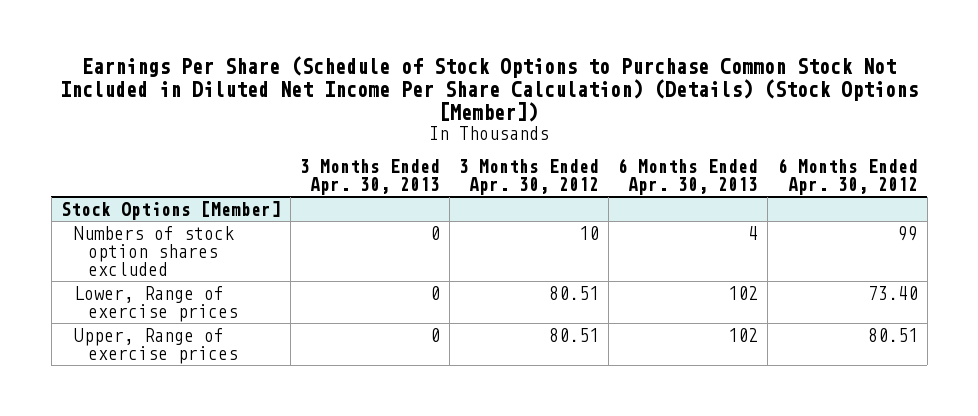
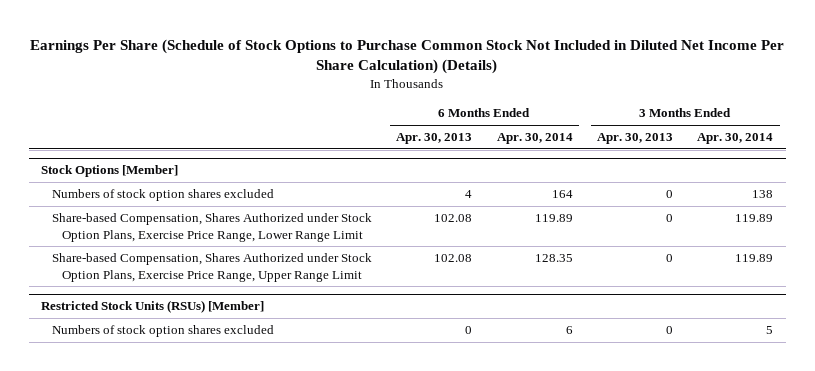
- Earnings Per Share (Schedule of Stock Options to Purchase Common Stock Not Included in Diluted Net Income Per Share Calculation) (Details) (Stock Options [Member])
+ Earnings Per Share (Schedule of Stock Options to Purchase Common Stock Not Included in Diluted Net Income Per Share Calculation) (Details)
- | 3 Months Ended Apr. 30, 2013 | 3 Months Ended Apr. 30, 2012 | 6 Months Ended Apr. 30, 2013 | 6 Months Ended Apr. 30, 2012
+ | 6 Months Ended Apr. 30, 2013 | 6 Months Ended Apr. 30, 2014 | 3 Months Ended Apr. 30, 2013 | 3 Months Ended Apr. 30, 2014
@ Stock Options [Member]
- Lower, Range of exercise prices | 0 | 80.51 | 102 | 73.40
- Upper, Range of exercise prices | 0 | 80.51 | 102 | 80.51
+ Share-based Compensation, Shares Authorized under Stock Option Plans, Exercise Price Range, Lower Range Limit | 102.08 | 119.89 | 0 | 119.89
+ Share-based Compensation, Shares Authorized under Stock Option Plans, Exercise Price Range, Upper Range Limit | 102.08 | 128.35 | 0 | 119.89
+ Restricted Stock Units (RSUs) [Member]
+ Numbers of stock option shares excluded | 0 | 6 | 0 | 5

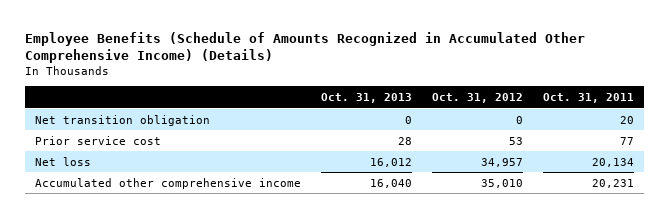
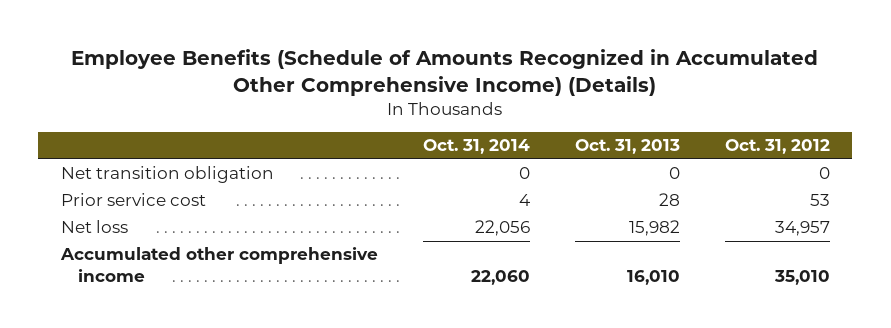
- | Oct. 31, 2013 | Oct. 31, 2012 | Oct. 31, 2011
+ | Oct. 31, 2014 | Oct. 31, 2013 | Oct. 31, 2012
- Net loss | 16,012 | 34,957 | 20,134
- Accumulated other comprehensive income | 16,040 | 35,010 | 20,231
+ Net loss | 22,056 | 15,982 | 34,957
+ Accumulated other comprehensive income | 22,060 | 16,010 | 35,010

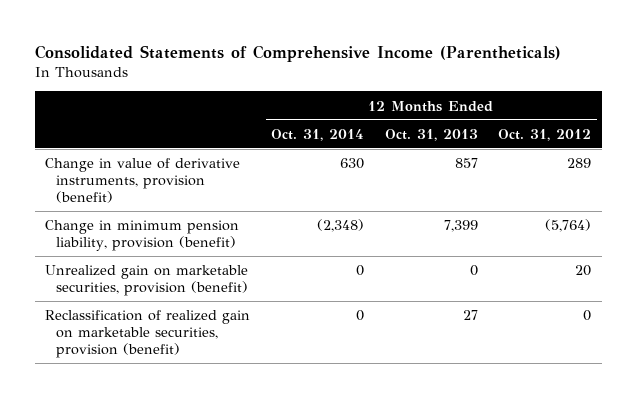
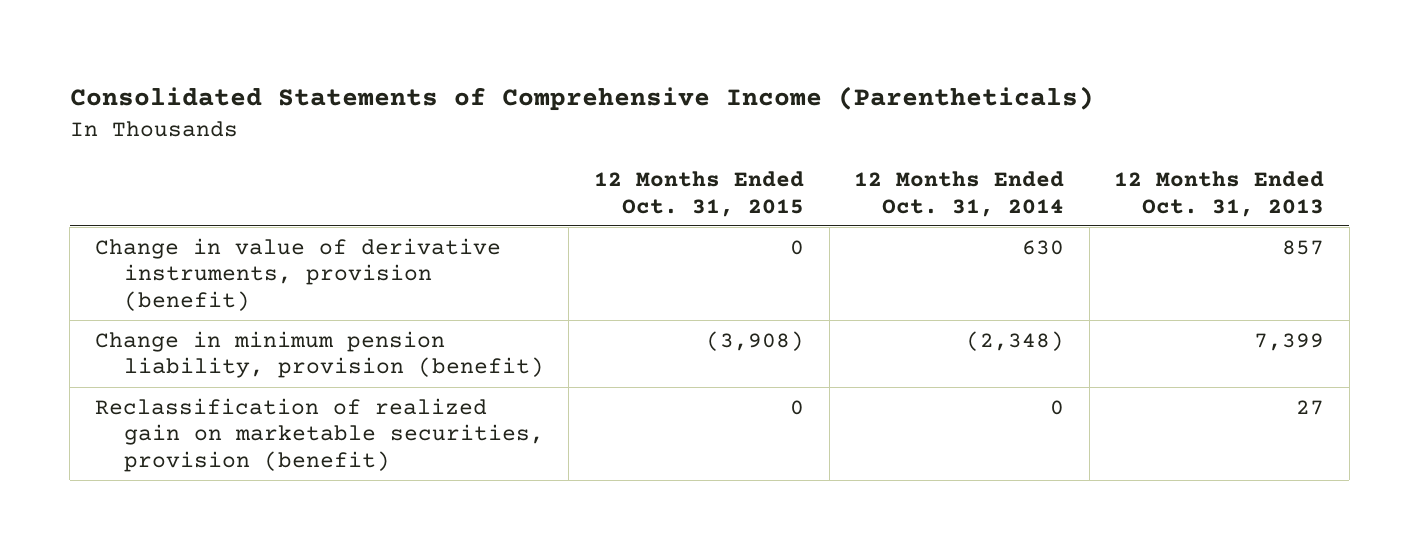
- | 12 Months Ended Oct. 31, 2014 | 12 Months Ended Oct. 31, 2013 | 12 Months Ended Oct. 31, 2012
+ | 12 Months Ended Oct. 31, 2015 | 12 Months Ended Oct. 31, 2014 | 12 Months Ended Oct. 31, 2013
- Unrealized gain on marketable securities, provision (benefit) | 0 | 0 | 20

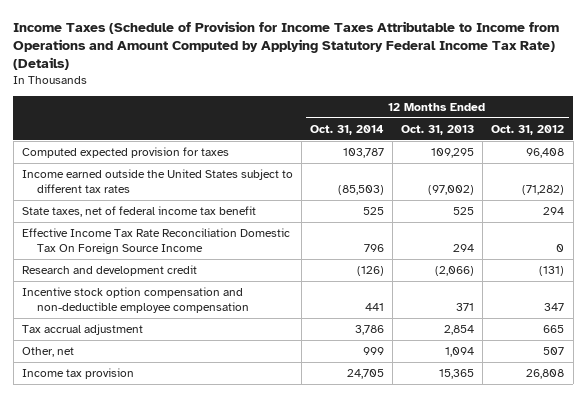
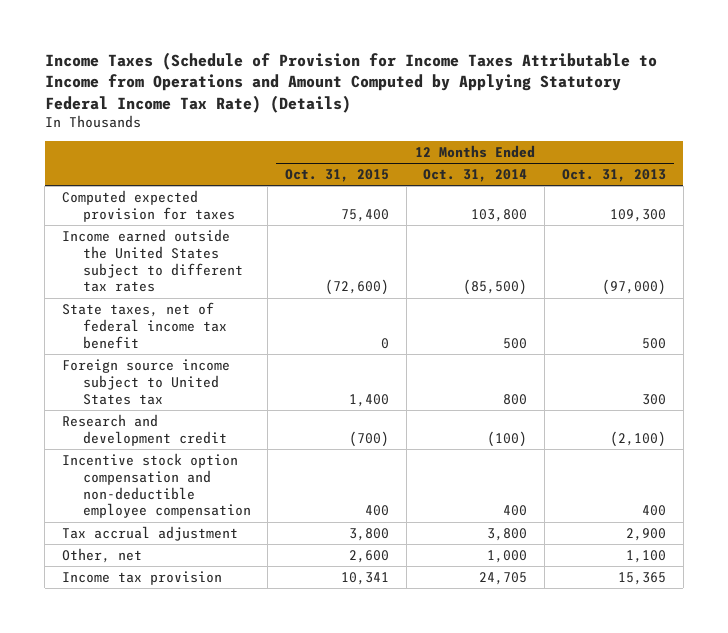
- | 12 Months Ended Oct. 31, 2014 | 12 Months Ended Oct. 31, 2013 | 12 Months Ended Oct. 31, 2012
+ | 12 Months Ended Oct. 31, 2015 | 12 Months Ended Oct. 31, 2014 | 12 Months Ended Oct. 31, 2013
- Computed expected provision for taxes | 103,787 | 109,295 | 96,408
- Income earned outside the United States subject to different tax rates | (85,503) | (97,002) | (71,282)
- State taxes, net of federal income tax benefit | 525 | 525 | 294
- Effective Income Tax Rate Reconciliation Domestic Tax On Foreign Source Income | 796 | 294 | 0
- Research and development credit | (126) | (2,066) | (131)
- Incentive stock option compensation and non-deductible employee compensation | 441 | 371 | 347
- Tax accrual adjustment | 3,786 | 2,854 | 665
- Other, net | 999 | 1,094 | 507
+ Computed expected provision for taxes | 75,400 | 103,800 | 109,300
+ Income earned outside the United States subject to different tax rates | (72,600) | (85,500) | (97,000)
+ State taxes, net of federal income tax benefit | 0 | 500 | 500
+ Foreign source income subject to United States tax | 1,400 | 800 | 300
+ Research and development credit | (700) | (100) | (2,100)
+ Incentive stock option compensation and non-deductible employee compensation | 400 | 400 | 400
+ Tax accrual adjustment | 3,800 | 3,800 | 2,900
+ Other, net | 2,600 | 1,000 | 1,100

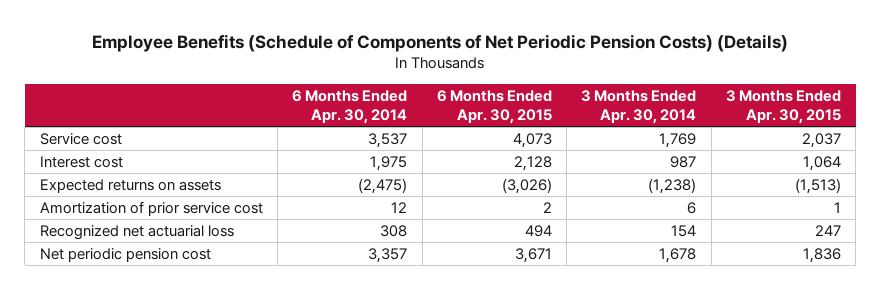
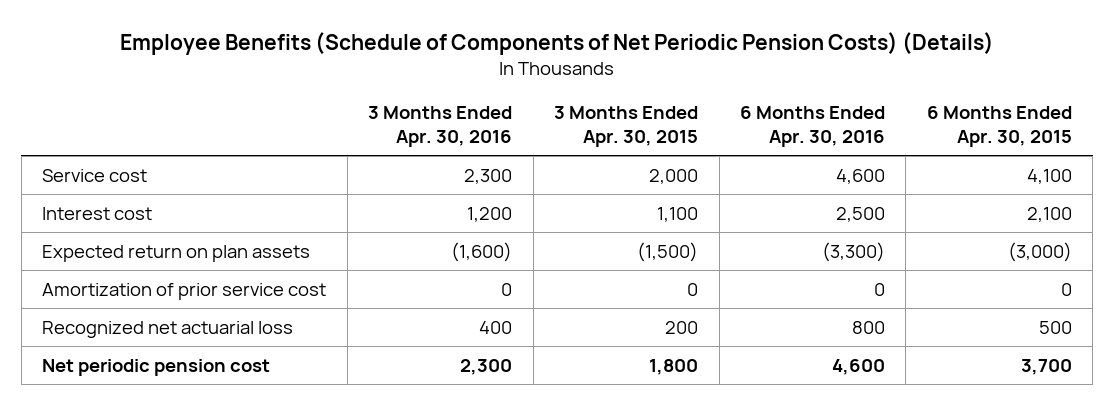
- | 6 Months Ended Apr. 30, 2014 | 6 Months Ended Apr. 30, 2015 | 3 Months Ended Apr. 30, 2014 | 3 Months Ended Apr. 30, 2015
+ | 3 Months Ended Apr. 30, 2016 | 3 Months Ended Apr. 30, 2015 | 6 Months Ended Apr. 30, 2016 | 6 Months Ended Apr. 30, 2015
- Service cost | 3,537 | 4,073 | 1,769 | 2,037
- Interest cost | 1,975 | 2,128 | 987 | 1,064
- Expected returns on assets | (2,475) | (3,026) | (1,238) | (1,513)
- Amortization of prior service cost | 12 | 2 | 6 | 1
- Recognized net actuarial loss | 308 | 494 | 154 | 247
- Net periodic pension cost | 3,357 | 3,671 | 1,678 | 1,836
+ Service cost | 2,300 | 2,000 | 4,600 | 4,100
+ Interest cost | 1,200 | 1,100 | 2,500 | 2,100
+ Expected return on plan assets | (1,600) | (1,500) | (3,300) | (3,000)
+ Amortization of prior service cost | 0 | 0 | 0 | 0
+ Recognized net actuarial loss | 400 | 200 | 800 | 500
+ Net periodic pension cost | 2,300 | 1,800 | 4,600 | 3,700

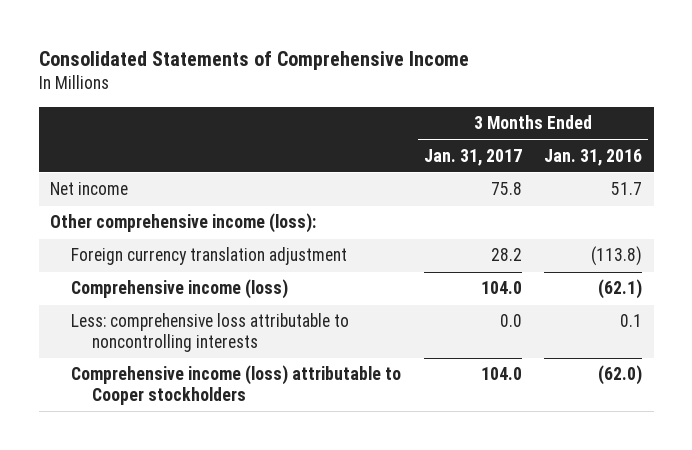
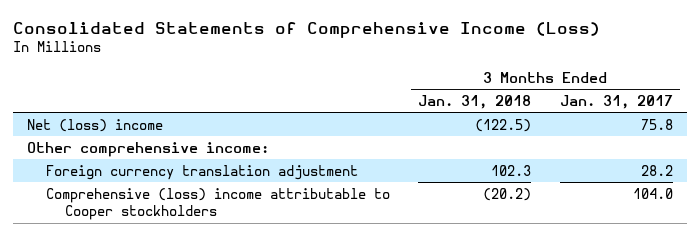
- Consolidated Statements of Comprehensive Income
+ Consolidated Statements of Comprehensive Income (Loss)
- | 3 Months Ended Jan. 31, 2017 | 3 Months Ended Jan. 31, 2016
+ | 3 Months Ended Jan. 31, 2018 | 3 Months Ended Jan. 31, 2017
- Net income | 75.8 | 51.7
- Other comprehensive income (loss):
+ Net (loss) income | (122.5) | 75.8
+ Other comprehensive income:
- Comprehensive income (loss) | 104.0 | (62.1)
- Less: comprehensive loss attributable to noncontrolling interests | 0.0 | 0.1
- Comprehensive income (loss) attributable to Cooper stockholders | 104.0 | (62.0)
+ Comprehensive (loss) income attributable to Cooper stockholders | (20.2) | 104.0

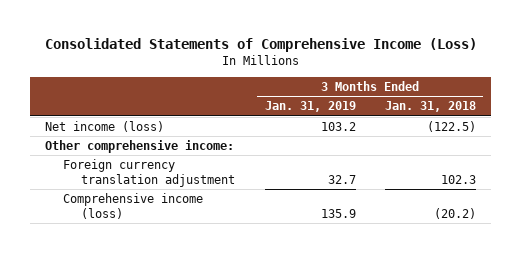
- | 3 Months Ended Jan. 31, 2018 | 3 Months Ended Jan. 31, 2017
+ | 3 Months Ended Jan. 31, 2019 | 3 Months Ended Jan. 31, 2018
- Net (loss) income | (122.5) | 75.8
+ Net income (loss) | 103.2 | (122.5)
- Comprehensive (loss) income attributable to Cooper stockholders | (20.2) | 104.0
+ Comprehensive income (loss) | 135.9 | (20.2)

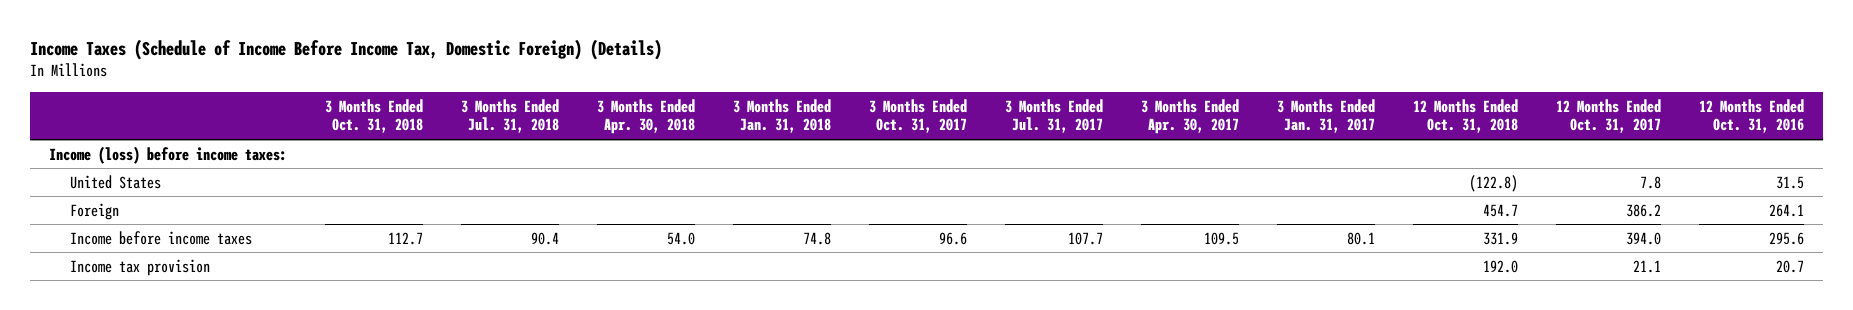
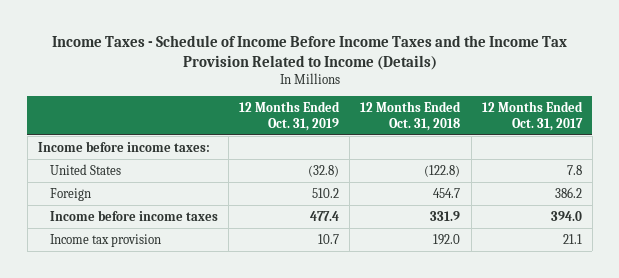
- Income Taxes (Schedule of Income Before Income Tax, Domestic Foreign) (Details)
+ Income Taxes - Schedule of Income Before Income Taxes and the Income Tax Provision Related to Income (Details)
- | 3 Months Ended Oct. 31, 2018 | 3 Months Ended Jul. 31, 2018 | 3 Months Ended Apr. 30, 2018 | 3 Months Ended Jan. 31, 2018 | 3 Months Ended Oct. 31, 2017 | 3 Months Ended Jul. 31, 2017 | 3 Months Ended Apr. 30, 2017 | 3 Months Ended Jan. 31, 2017 | 12 Months Ended Oct. 31, 2018 | 12 Months Ended Oct. 31, 2017 | 12 Months Ended Oct. 31, 2016
+ | 12 Months Ended Oct. 31, 2019 | 12 Months Ended Oct. 31, 2018 | 12 Months Ended Oct. 31, 2017
- Income (loss) before income taxes:
+ Income before income taxes:

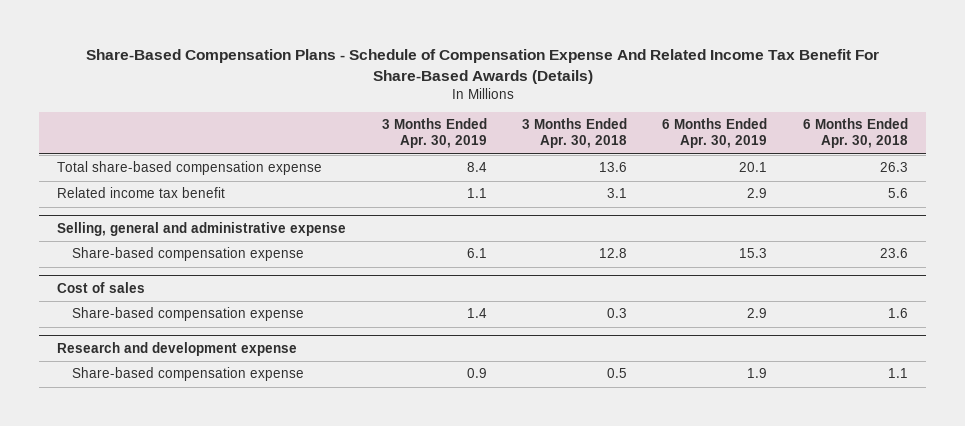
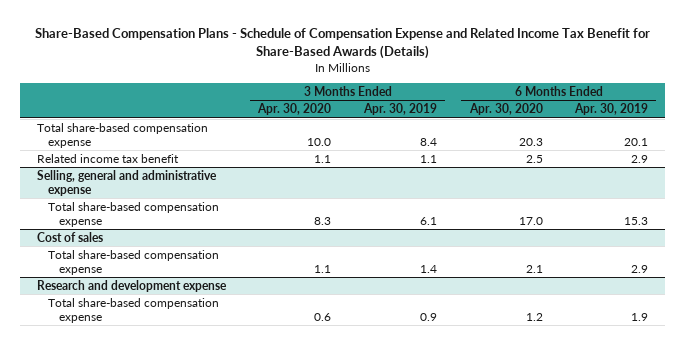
- Share-Based Compensation Plans - Schedule of Compensation Expense And Related Income Tax Benefit For Share-Based Awards (Details)
+ Share-Based Compensation Plans - Schedule of Compensation Expense and Related Income Tax Benefit for Share-Based Awards (Details)
- | 3 Months Ended Apr. 30, 2019 | 3 Months Ended Apr. 30, 2018 | 6 Months Ended Apr. 30, 2019 | 6 Months Ended Apr. 30, 2018
+ | 3 Months Ended Apr. 30, 2020 | 3 Months Ended Apr. 30, 2019 | 6 Months Ended Apr. 30, 2020 | 6 Months Ended Apr. 30, 2019
@ Selling, general and administrative expense
- Share-based compensation expense | 6.1 | 12.8 | 15.3 | 23.6
+ Total share-based compensation expense | 8.3 | 6.1 | 17.0 | 15.3
@ Cost of sales
- Share-based compensation expense | 1.4 | 0.3 | 2.9 | 1.6
+ Total share-based compensation expense | 1.1 | 1.4 | 2.1 | 2.9
@ Research and development expense
- Share-based compensation expense | 0.9 | 0.5 | 1.9 | 1.1
+ Total share-based compensation expense | 0.6 | 0.9 | 1.2 | 1.9

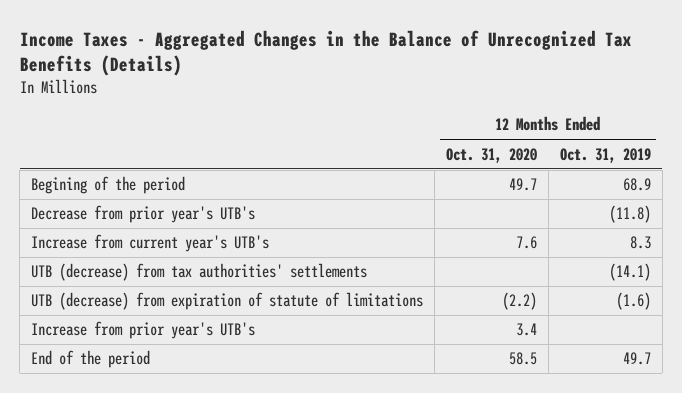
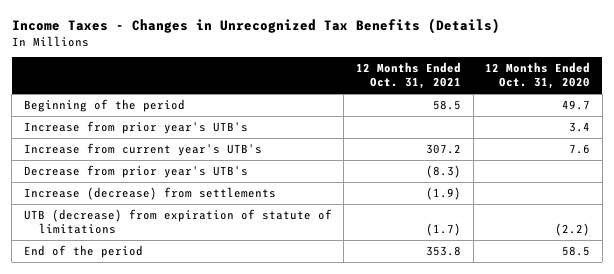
- Income Taxes - Aggregated Changes in the Balance of Unrecognized Tax Benefits (Details)
+ Income Taxes - Changes in Unrecognized Tax Benefits (Details)
- | 12 Months Ended Oct. 31, 2020 | 12 Months Ended Oct. 31, 2019
+ | 12 Months Ended Oct. 31, 2021 | 12 Months Ended Oct. 31, 2020
- Begining of the period | 49.7 | 68.9
+ Beginning of the period | 58.5 | 49.7
moved up: Increase from prior year's UTB's | | 3.4
- UTB (decrease) from tax authorities' settlements | | (14.1)
moved down: Decrease from prior year's UTB's | (8.3) |
+ Increase (decrease) from settlements | (1.9) |

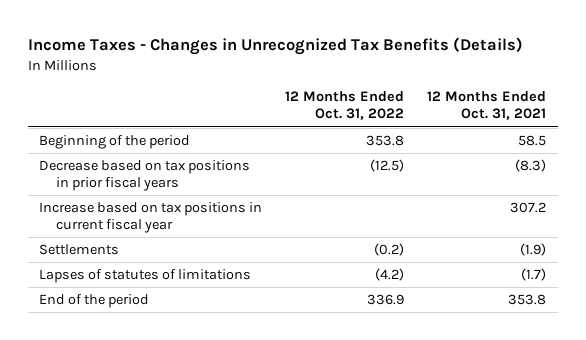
- | 12 Months Ended Oct. 31, 2021 | 12 Months Ended Oct. 31, 2020
+ | 12 Months Ended Oct. 31, 2022 | 12 Months Ended Oct. 31, 2021
- Increase from prior year's UTB's | | 3.4
- Increase from current year's UTB's | 307.2 | 7.6
- Decrease from prior year's UTB's | (8.3) |
- Increase (decrease) from settlements | (1.9) |
- UTB (decrease) from expiration of statute of limitations | (1.7) | (2.2)
+ Decrease based on tax positions in prior fiscal years | (12.5) | (8.3)
+ Increase based on tax positions in current fiscal year | | 307.2
+ Settlements | (0.2) | (1.9)
+ Lapses of statutes of limitations | (4.2) | (1.7)

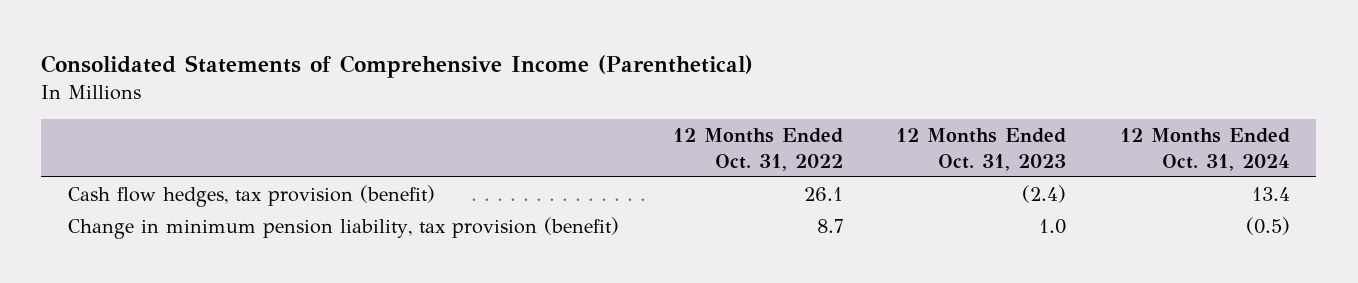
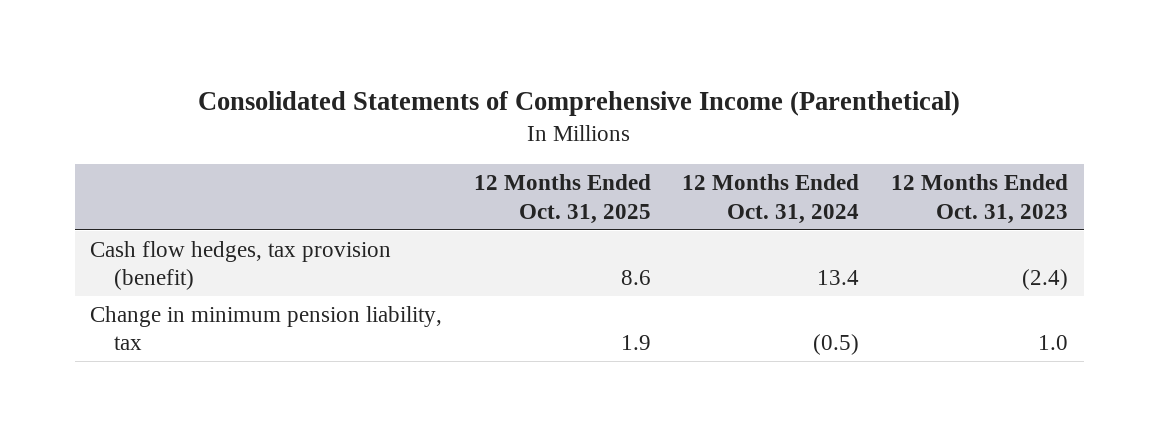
- | 12 Months Ended Oct. 31, 2022 | 12 Months Ended Oct. 31, 2023 | 12 Months Ended Oct. 31, 2024
+ | 12 Months Ended Oct. 31, 2025 | 12 Months Ended Oct. 31, 2024 | 12 Months Ended Oct. 31, 2023
- Change in minimum pension liability, tax provision (benefit) | 8.7 | 1.0 | (0.5)
+ Change in minimum pension liability, tax | 1.9 | (0.5) | 1.0

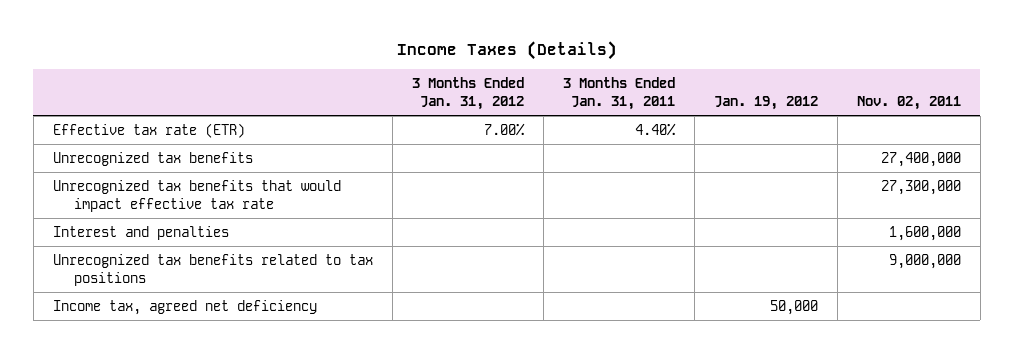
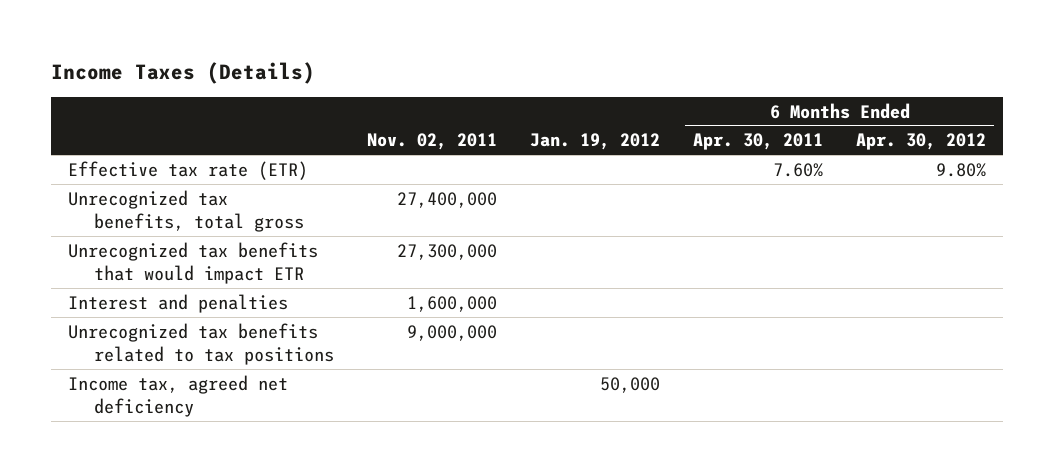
- | 3 Months Ended Jan. 31, 2012 | 3 Months Ended Jan. 31, 2011 | Jan. 19, 2012 | Nov. 02, 2011
+ | Nov. 02, 2011 | Jan. 19, 2012 | 6 Months Ended Apr. 30, 2011 | 6 Months Ended Apr. 30, 2012
- Unrecognized tax benefits | | | | 27,400,000
- Unrecognized tax benefits that would impact effective tax rate | | | | 27,300,000
+ Unrecognized tax benefits, total gross | 27,400,000 | | |
+ Unrecognized tax benefits that would impact ETR | 27,300,000 | | |

